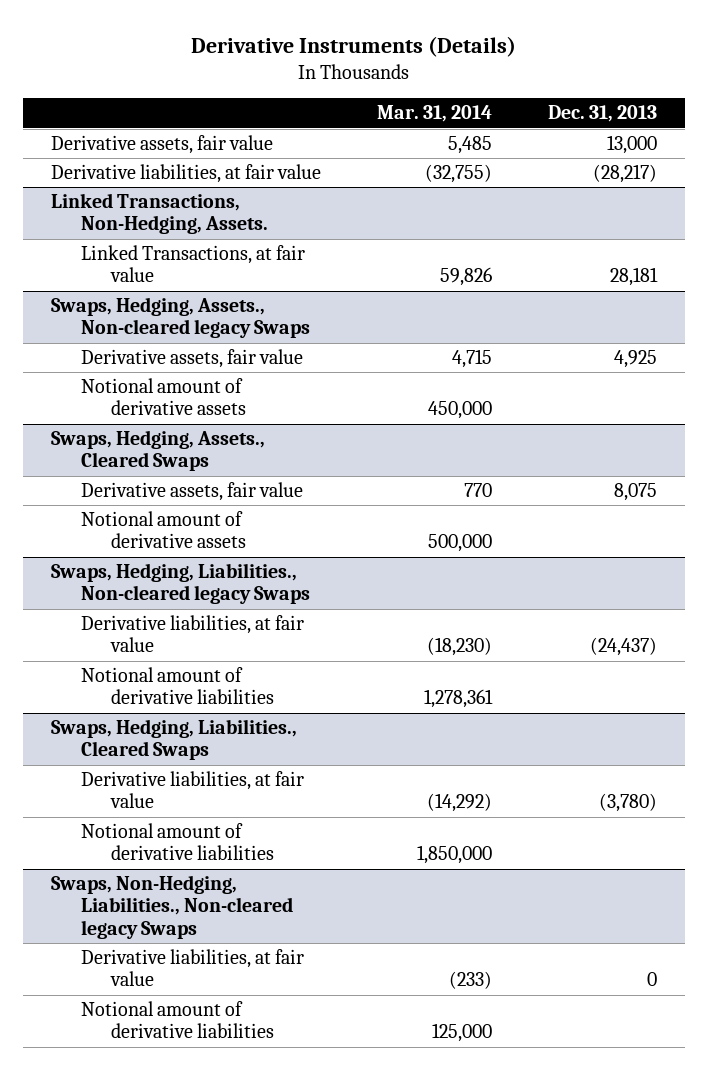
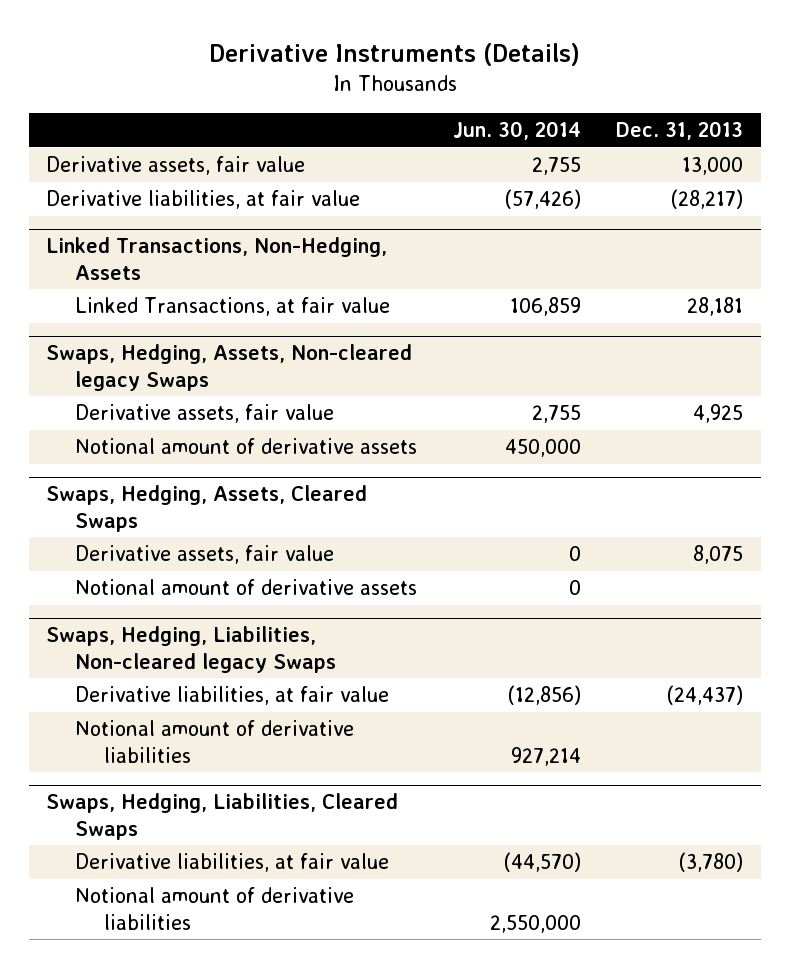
- | Mar. 31, 2014 | Dec. 31, 2013
+ | Jun. 30, 2014 | Dec. 31, 2013
- Linked Transactions, Non-Hedging, Assets.
+ Linked Transactions, Non-Hedging, Assets
- Swaps, Hedging, Assets., Non-cleared legacy Swaps
+ Swaps, Hedging, Assets, Non-cleared legacy Swaps
- Swaps, Hedging, Assets., Cleared Swaps
+ Swaps, Hedging, Assets, Cleared Swaps
- Swaps, Hedging, Liabilities., Non-cleared legacy Swaps
+ Swaps, Hedging, Liabilities, Non-cleared legacy Swaps
- Swaps, Hedging, Liabilities., Cleared Swaps
+ Swaps, Hedging, Liabilities, Cleared Swaps
- Swaps, Non-Hedging, Liabilities., Non-cleared legacy Swaps
- Derivative liabilities, at fair value | (233) | 0
- Notional amount of derivative liabilities | 125,000 |

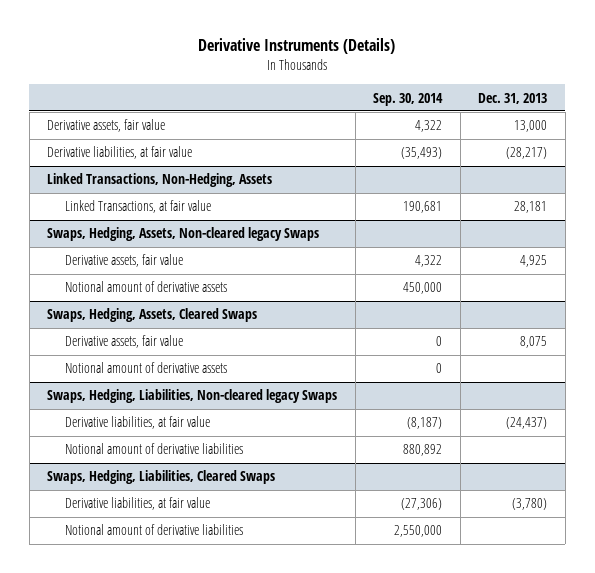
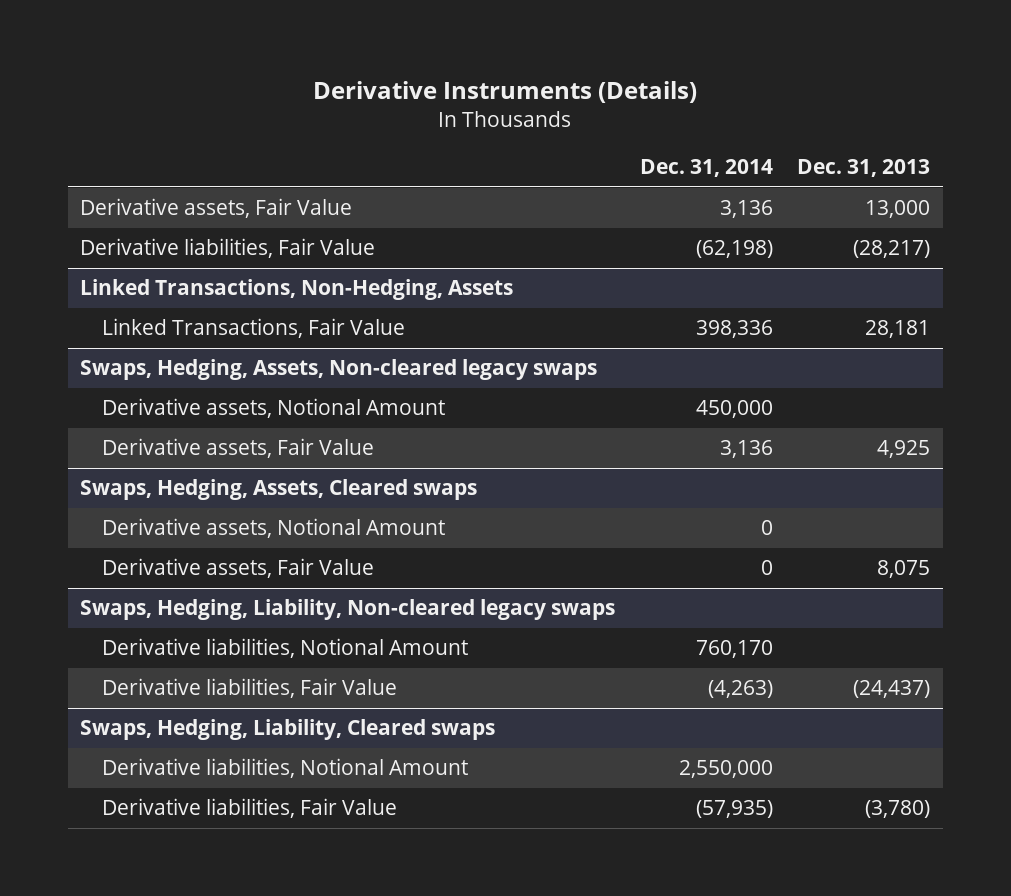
- | Sep. 30, 2014 | Dec. 31, 2013
+ | Dec. 31, 2014 | Dec. 31, 2013
- Derivative assets, fair value | 4,322 | 13,000
- Derivative liabilities, at fair value | (35,493) | (28,217)
+ Derivative assets, Fair Value | 3,136 | 13,000
+ Derivative liabilities, Fair Value | (62,198) | (28,217)
@ Linked Transactions, Non-Hedging, Assets
- Linked Transactions, at fair value | 190,681 | 28,181
- Swaps, Hedging, Assets, Non-cleared legacy Swaps
- Derivative assets, fair value | 4,322 | 4,925
- Notional amount of derivative assets | 450,000 |
- Swaps, Hedging, Assets, Cleared Swaps
- Derivative assets, fair value | 0 | 8,075
- Notional amount of derivative assets | 0 |
- Swaps, Hedging, Liabilities, Non-cleared legacy Swaps
- Derivative liabilities, at fair value | (8,187) | (24,437)
- Notional amount of derivative liabilities | 880,892 |
- Swaps, Hedging, Liabilities, Cleared Swaps
- Derivative liabilities, at fair value | (27,306) | (3,780)
- Notional amount of derivative liabilities | 2,550,000 |
@ Linked Transactions, Non-Hedging, Assets
+ Linked Transactions, Fair Value | 398,336 | 28,181
+ Swaps, Hedging, Assets, Non-cleared legacy swaps
+ Derivative assets, Notional Amount | 450,000 |
+ Derivative assets, Fair Value | 3,136 | 4,925
+ Swaps, Hedging, Assets, Cleared swaps
+ Derivative assets, Notional Amount | 0 |
+ Derivative assets, Fair Value | 0 | 8,075
+ Swaps, Hedging, Liability, Non-cleared legacy swaps
+ Derivative liabilities, Notional Amount | 760,170 |
+ Derivative liabilities, Fair Value | (4,263) | (24,437)
+ Swaps, Hedging, Liability, Cleared swaps
+ Derivative liabilities, Notional Amount | 2,550,000 |
+ Derivative liabilities, Fair Value | (57,935) | (3,780)

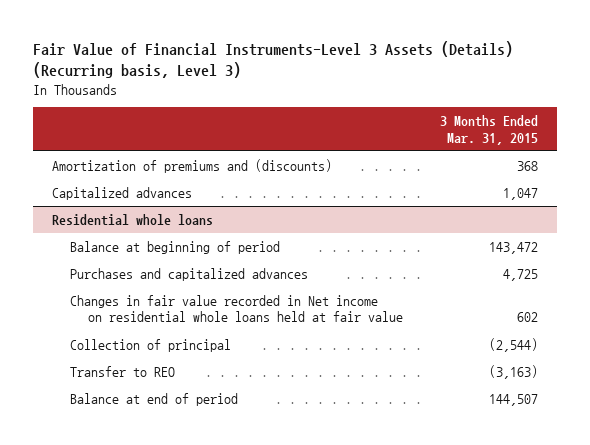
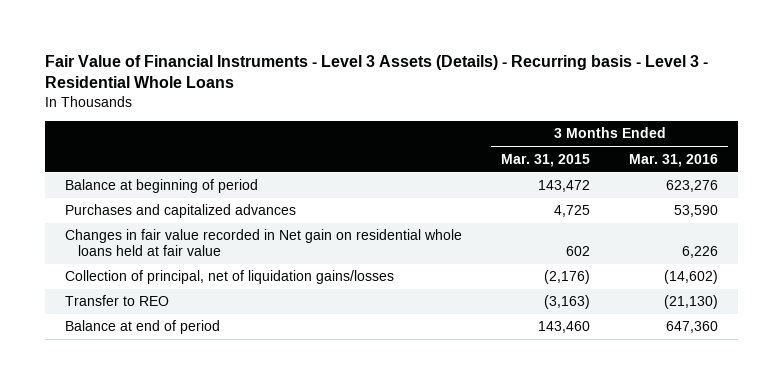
- Fair Value of Financial Instruments-Level 3 Assets (Details) (Recurring basis, Level 3)
+ Fair Value of Financial Instruments - Level 3 Assets (Details) - Recurring basis - Level 3 - Residential Whole Loans
- | 3 Months Ended Mar. 31, 2015
+ | 3 Months Ended Mar. 31, 2015 | 3 Months Ended Mar. 31, 2016
- Amortization of premiums and (discounts) | 368
- Capitalized advances | 1,047
- Residential whole loans
- Changes in fair value recorded in Net income on residential whole loans held at fair value | 602
- Collection of principal | (2,544)
+ Changes in fair value recorded in Net gain on residential whole loans held at fair value | 602 | 6,226
+ Collection of principal, net of liquidation gains/losses | (2,176) | (14,602)
- Balance at end of period | 144,507
+ Balance at end of period | 143,460 | 647,360

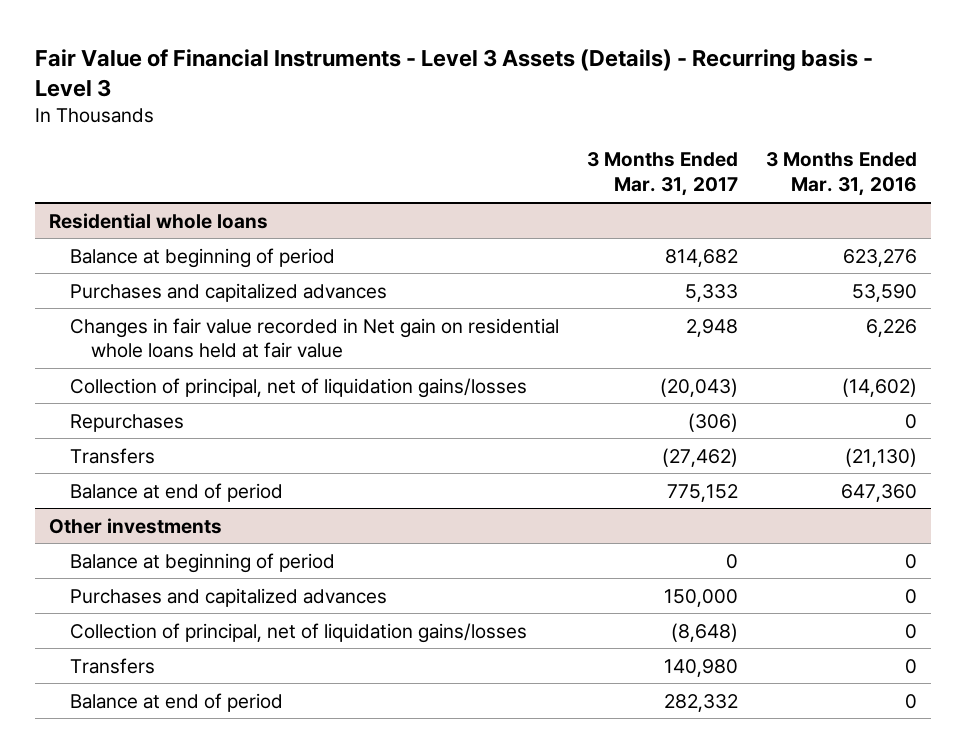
- Fair Value of Financial Instruments - Level 3 Assets (Details) - Recurring basis - Level 3 - Residential Whole Loans
+ Fair Value of Financial Instruments - Level 3 Assets (Details) - Recurring basis - Level 3
- | 3 Months Ended Mar. 31, 2015 | 3 Months Ended Mar. 31, 2016
+ | 3 Months Ended Mar. 31, 2017 | 3 Months Ended Mar. 31, 2016
+ Residential whole loans
- Transfer to REO | (3,163) | (21,130)
+ Repurchases | (306) | 0
+ Transfers | (27,462) | (21,130)
+ Other investments
+ Balance at beginning of period | 0 | 0
+ Purchases and capitalized advances | 150,000 | 0
+ Collection of principal, net of liquidation gains/losses | (8,648) | 0
+ Transfers | 140,980 | 0
+ Balance at end of period | 282,332 | 0

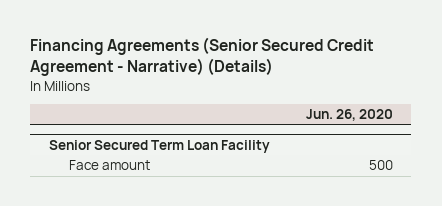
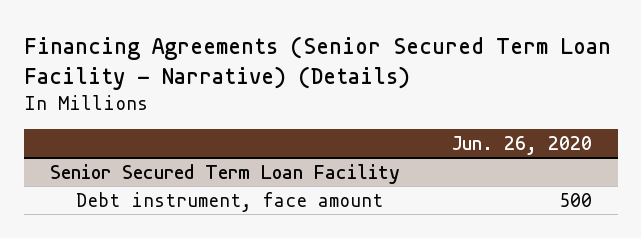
- Financing Agreements (Senior Secured Credit Agreement - Narrative) (Details)
+ Financing Agreements (Senior Secured Term Loan Facility - Narrative) (Details)
@ Senior Secured Term Loan Facility
- Face amount | 500
+ Debt instrument, face amount | 500

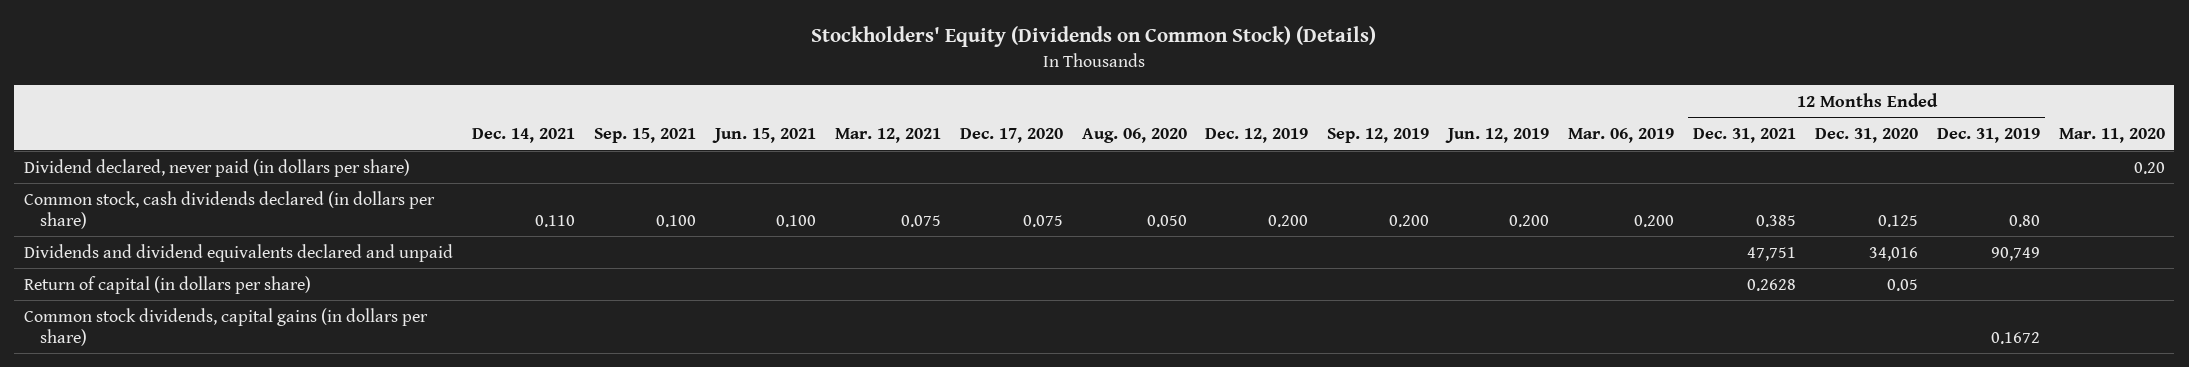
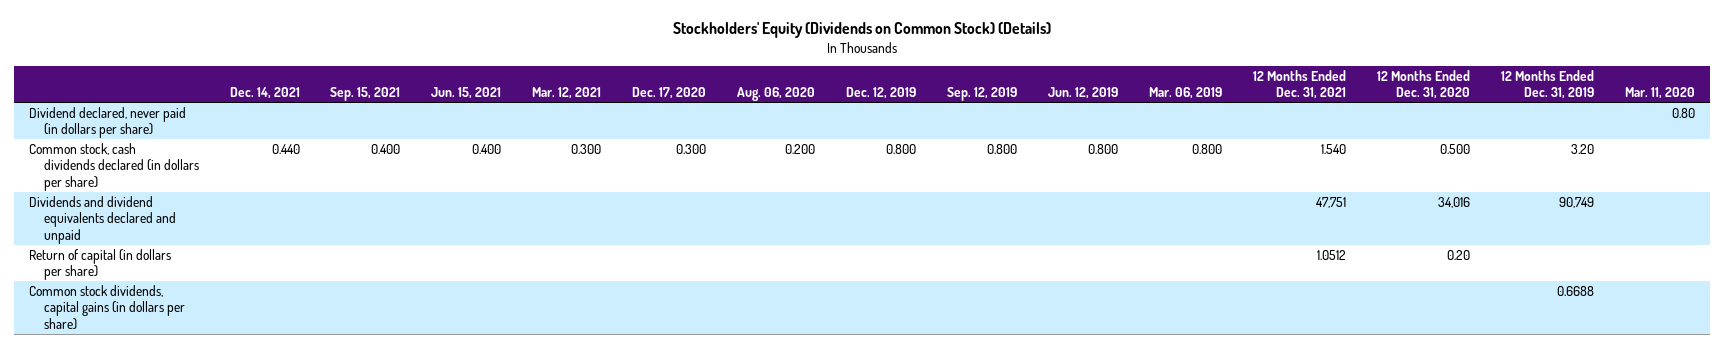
- Dividend declared, never paid (in dollars per share) | | | | | | | | | | | | | | 0.20
- Common stock, cash dividends declared (in dollars per share) | 0.110 | 0.100 | 0.100 | 0.075 | 0.075 | 0.050 | 0.200 | 0.200 | 0.200 | 0.200 | 0.385 | 0.125 | 0.80 |
+ Dividend declared, never paid (in dollars per share) | | | | | | | | | | | | | | 0.80
+ Common stock, cash dividends declared (in dollars per share) | 0.440 | 0.400 | 0.400 | 0.300 | 0.300 | 0.200 | 0.800 | 0.800 | 0.800 | 0.800 | 1.540 | 0.500 | 3.20 |
- Return of capital (in dollars per share) | | | | | | | | | | | 0.2628 | 0.05 | |
- Common stock dividends, capital gains (in dollars per share) | | | | | | | | | | | | | 0.1672 |
+ Return of capital (in dollars per share) | | | | | | | | | | | 1.0512 | 0.20 | |
+ Common stock dividends, capital gains (in dollars per share) | | | | | | | | | | | | | 0.6688 |

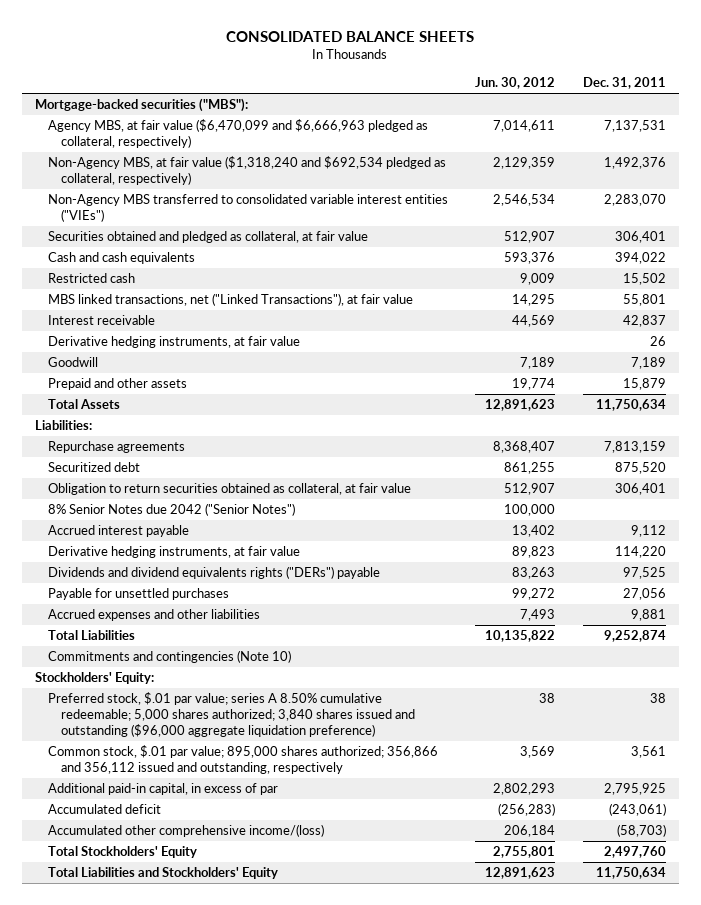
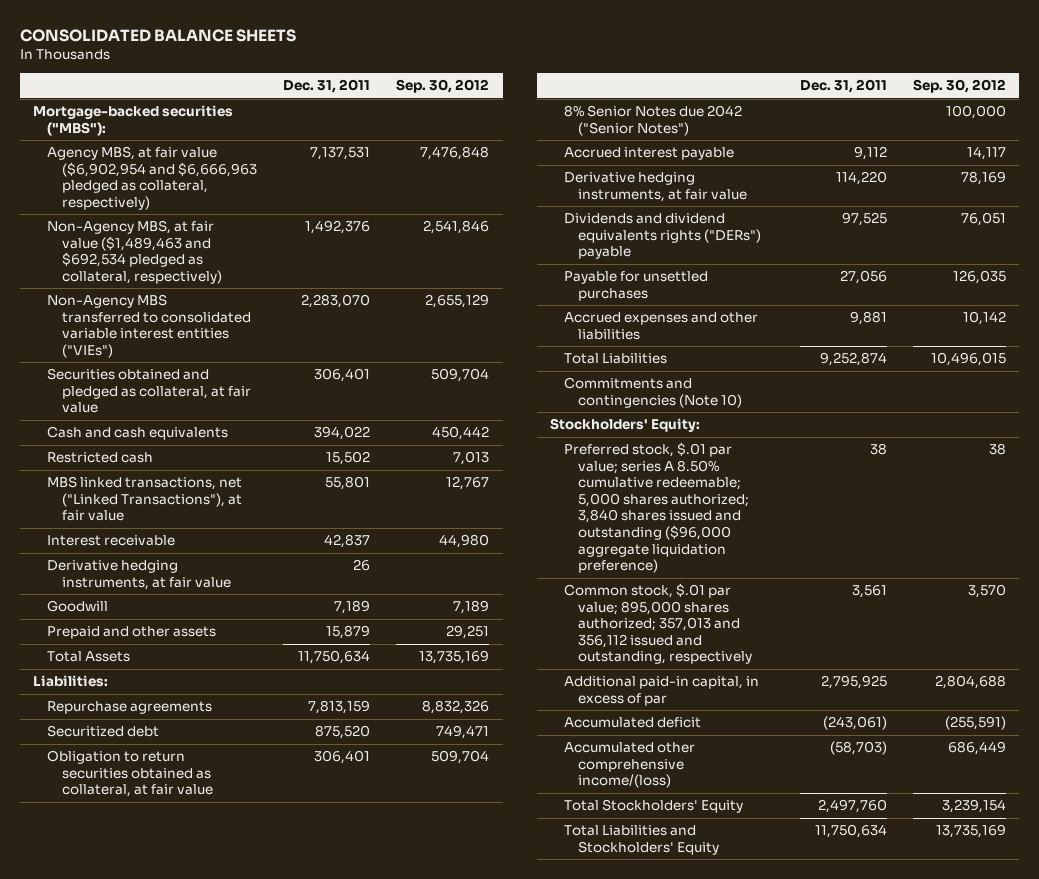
- | Jun. 30, 2012 | Dec. 31, 2011
+ | Dec. 31, 2011 | Sep. 30, 2012
- Agency MBS, at fair value ($6,470,099 and $6,666,963 pledged as collateral, respectively) | 7,014,611 | 7,137,531
- Non-Agency MBS, at fair value ($1,318,240 and $692,534 pledged as collateral, respectively) | 2,129,359 | 1,492,376
+ Agency MBS, at fair value ($6,902,954 and $6,666,963 pledged as collateral, respectively) | 7,137,531 | 7,476,848
+ Non-Agency MBS, at fair value ($1,489,463 and $692,534 pledged as collateral, respectively) | 1,492,376 | 2,541,846
- Common stock, $.01 par value; 895,000 shares authorized; 356,866 and 356,112 issued and outstanding, respectively | 3,569 | 3,561
+ Common stock, $.01 par value; 895,000 shares authorized; 357,013 and 356,112 issued and outstanding, respectively | 3,561 | 3,570

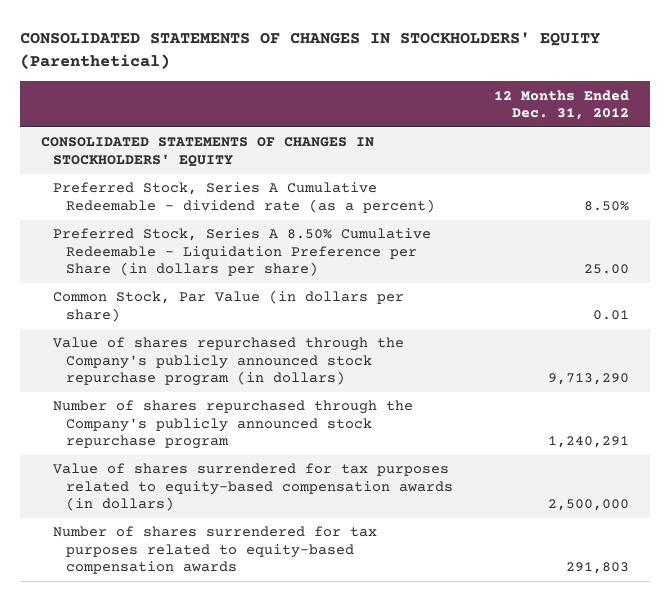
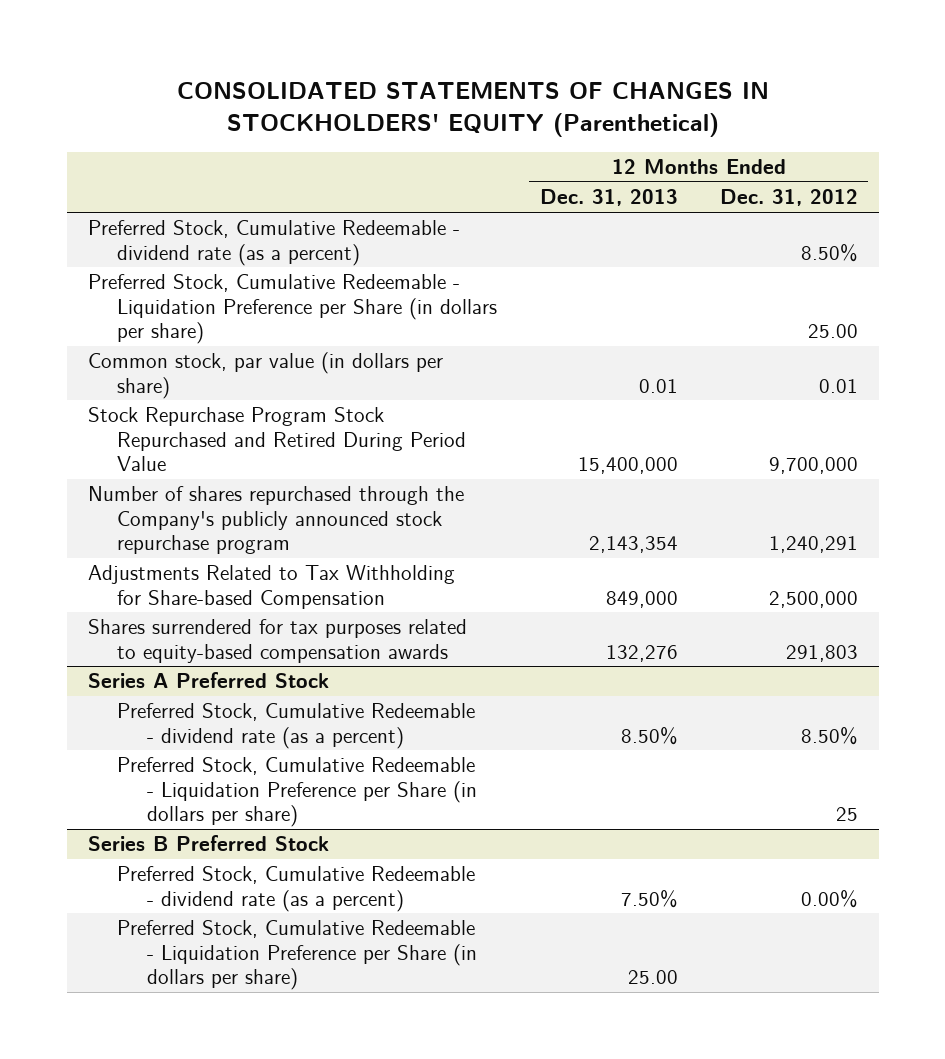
- | 12 Months Ended Dec. 31, 2012
+ | 12 Months Ended Dec. 31, 2013 | 12 Months Ended Dec. 31, 2012
- CONSOLIDATED STATEMENTS OF CHANGES IN STOCKHOLDERS' EQUITY
- Preferred Stock, Series A Cumulative Redeemable - dividend rate (as a percent) | 8.50%
- Preferred Stock, Series A 8.50% Cumulative Redeemable - Liquidation Preference per Share (in dollars per share) | 25.00
- Common Stock, Par Value (in dollars per share) | 0.01
- Value of shares repurchased through the Company's publicly announced stock repurchase program (in dollars) | 9,713,290
+ Preferred Stock, Cumulative Redeemable - dividend rate (as a percent) | | 8.50%
+ Preferred Stock, Cumulative Redeemable - Liquidation Preference per Share (in dollars per share) | | 25.00
+ Common stock, par value (in dollars per share) | 0.01 | 0.01
+ Stock Repurchase Program Stock Repurchased and Retired During Period Value | 15,400,000 | 9,700,000
- Value of shares surrendered for tax purposes related to equity-based compensation awards (in dollars) | 2,500,000
- Number of shares surrendered for tax purposes related to equity-based compensation awards | 291,803
+ Adjustments Related to Tax Withholding for Share-based Compensation | 849,000 | 2,500,000
+ Shares surrendered for tax purposes related to equity-based compensation awards | 132,276 | 291,803
+ Series A Preferred Stock
+ Preferred Stock, Cumulative Redeemable - dividend rate (as a percent) | 8.50% | 8.50%
+ Preferred Stock, Cumulative Redeemable - Liquidation Preference per Share (in dollars per share) | | 25
+ Series B Preferred Stock
+ Preferred Stock, Cumulative Redeemable - dividend rate (as a percent) | 7.50% | 0.00%
+ Preferred Stock, Cumulative Redeemable - Liquidation Preference per Share (in dollars per share) | 25.00 |

